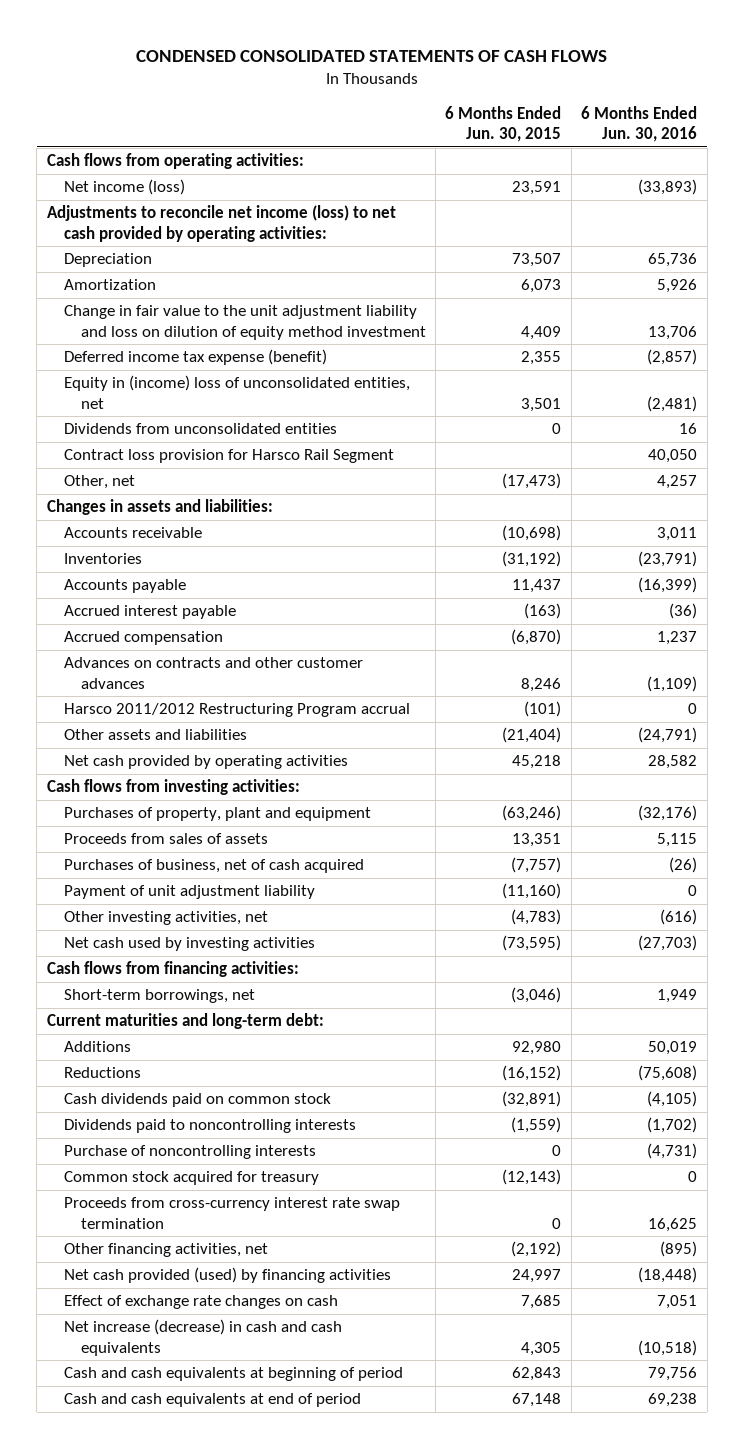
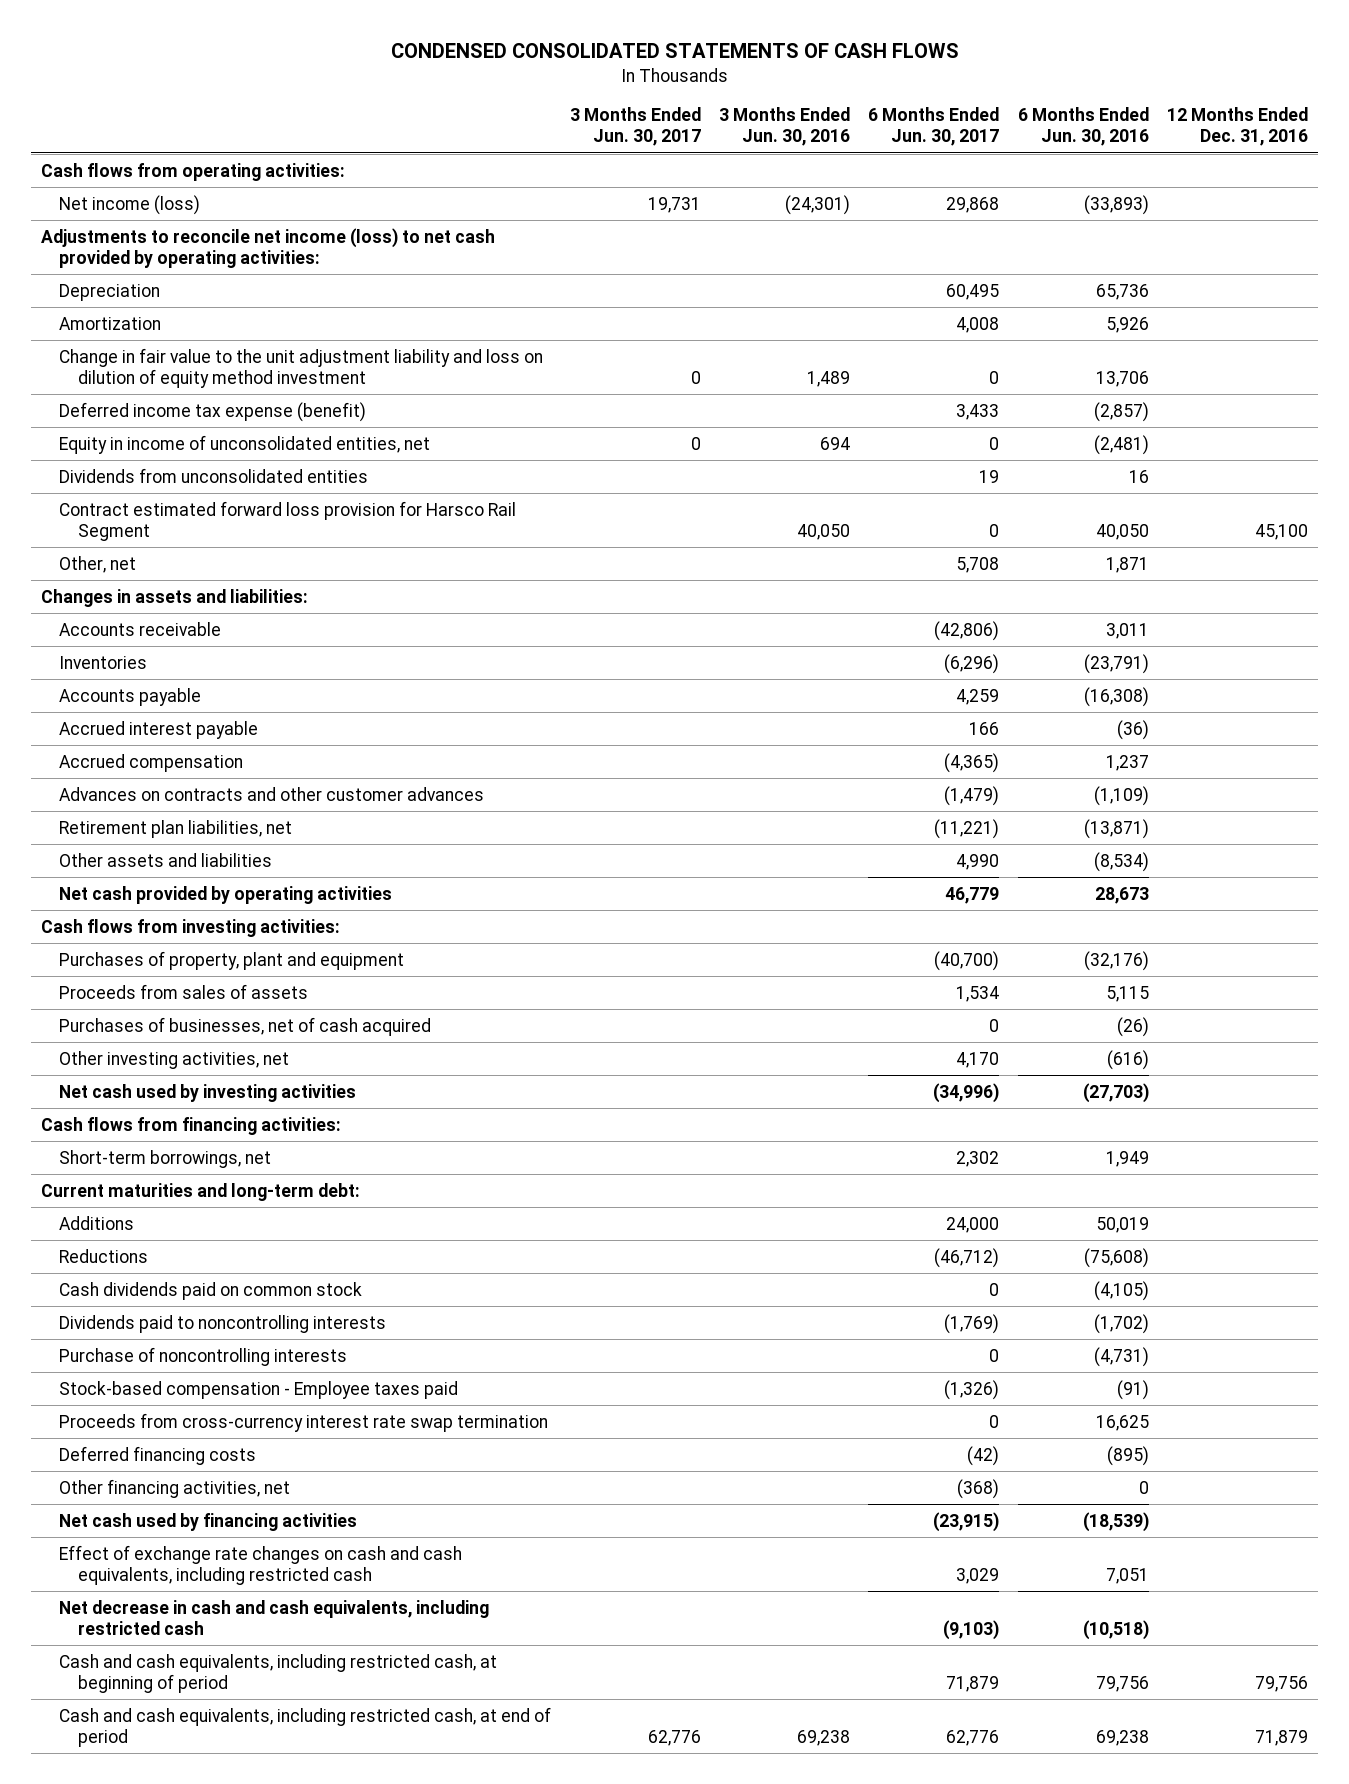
- | 6 Months Ended Jun. 30, 2015 | 6 Months Ended Jun. 30, 2016
+ | 3 Months Ended Jun. 30, 2017 | 3 Months Ended Jun. 30, 2016 | 6 Months Ended Jun. 30, 2017 | 6 Months Ended Jun. 30, 2016 | 12 Months Ended Dec. 31, 2016
- Equity in (income) loss of unconsolidated entities, net | 3,501 | (2,481)
+ Equity in income of unconsolidated entities, net | 0 | 694 | 0 | (2,481) |
- Contract loss provision for Harsco Rail Segment | | 40,050
- Other, net | (17,473) | 4,257
+ Contract estimated forward loss provision for Harsco Rail Segment | | 40,050 | 0 | 40,050 | 45,100
+ Other, net | | | 5,708 | 1,871 |
- Accounts payable | 11,437 | (16,399)
+ Accounts payable | | | 4,259 | (16,308) |
- Harsco 2011/2012 Restructuring Program accrual | (101) | 0
- Other assets and liabilities | (21,404) | (24,791)
- Net cash provided by operating activities | 45,218 | 28,582
+ Retirement plan liabilities, net | | | (11,221) | (13,871) |
+ Other assets and liabilities | | | 4,990 | (8,534) |
+ Net cash provided by operating activities | | | 46,779 | 28,673 |
- Purchases of business, net of cash acquired | (7,757) | (26)
- Payment of unit adjustment liability | (11,160) | 0
+ Purchases of businesses, net of cash acquired | | | 0 | (26) |
- Common stock acquired for treasury | (12,143) | 0
+ Stock-based compensation - Employee taxes paid | | | (1,326) | (91) |
- Other financing activities, net | (2,192) | (895)
- Net cash provided (used) by financing activities | 24,997 | (18,448)
- Effect of exchange rate changes on cash | 7,685 | 7,051
- Net increase (decrease) in cash and cash equivalents | 4,305 | (10,518)
- Cash and cash equivalents at beginning of period | 62,843 | 79,756
- Cash and cash equivalents at end of period | 67,148 | 69,238
+ Deferred financing costs | | | (42) | (895) |
+ Other financing activities, net | | | (368) | 0 |
+ Net cash used by financing activities | | | (23,915) | (18,539) |
+ Effect of exchange rate changes on cash and cash equivalents, including restricted cash | | | 3,029 | 7,051 |
+ Net decrease in cash and cash equivalents, including restricted cash | | | (9,103) | (10,518) |
+ Cash and cash equivalents, including restricted cash, at beginning of period | | | 71,879 | 79,756 | 79,756
+ Cash and cash equivalents, including restricted cash, at end of period | 62,776 | 69,238 | 62,776 | 69,238 | 71,879

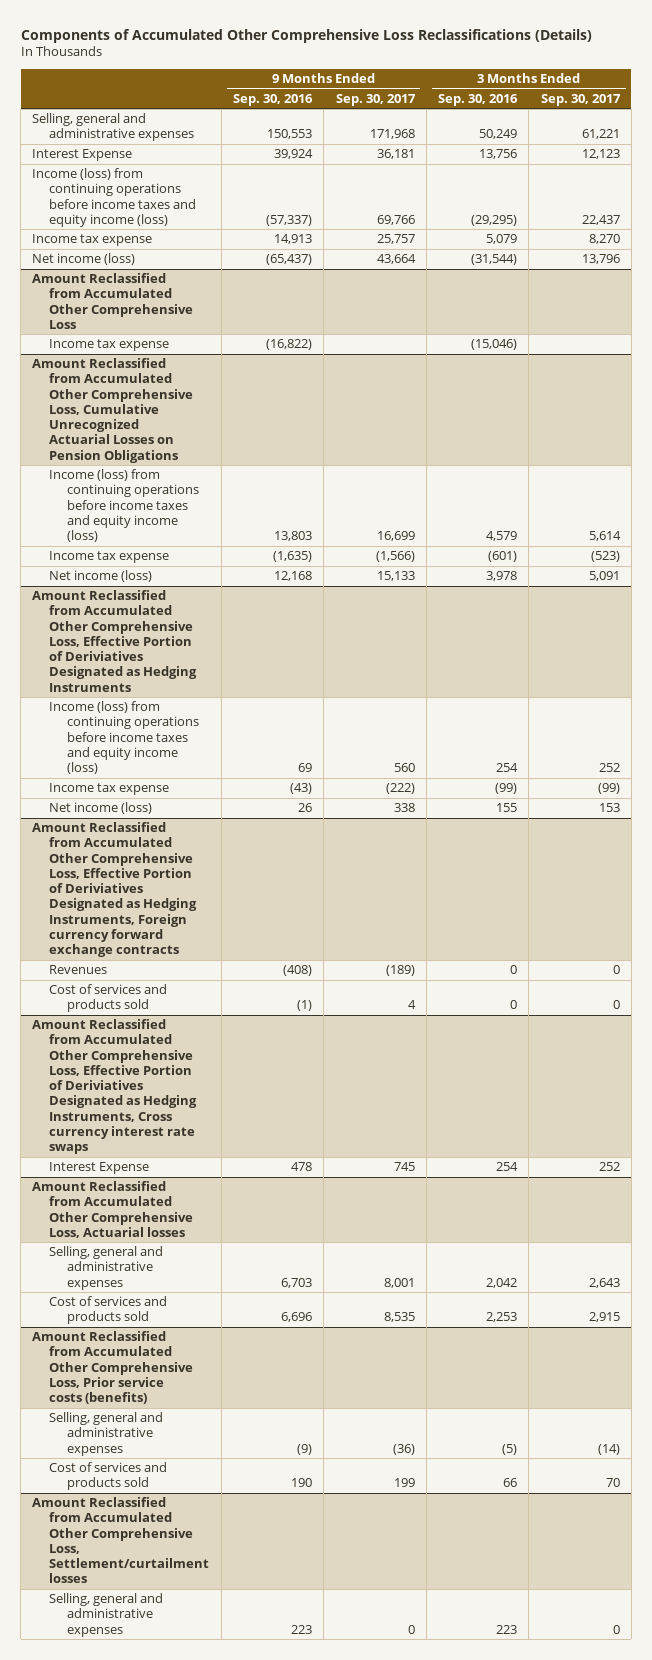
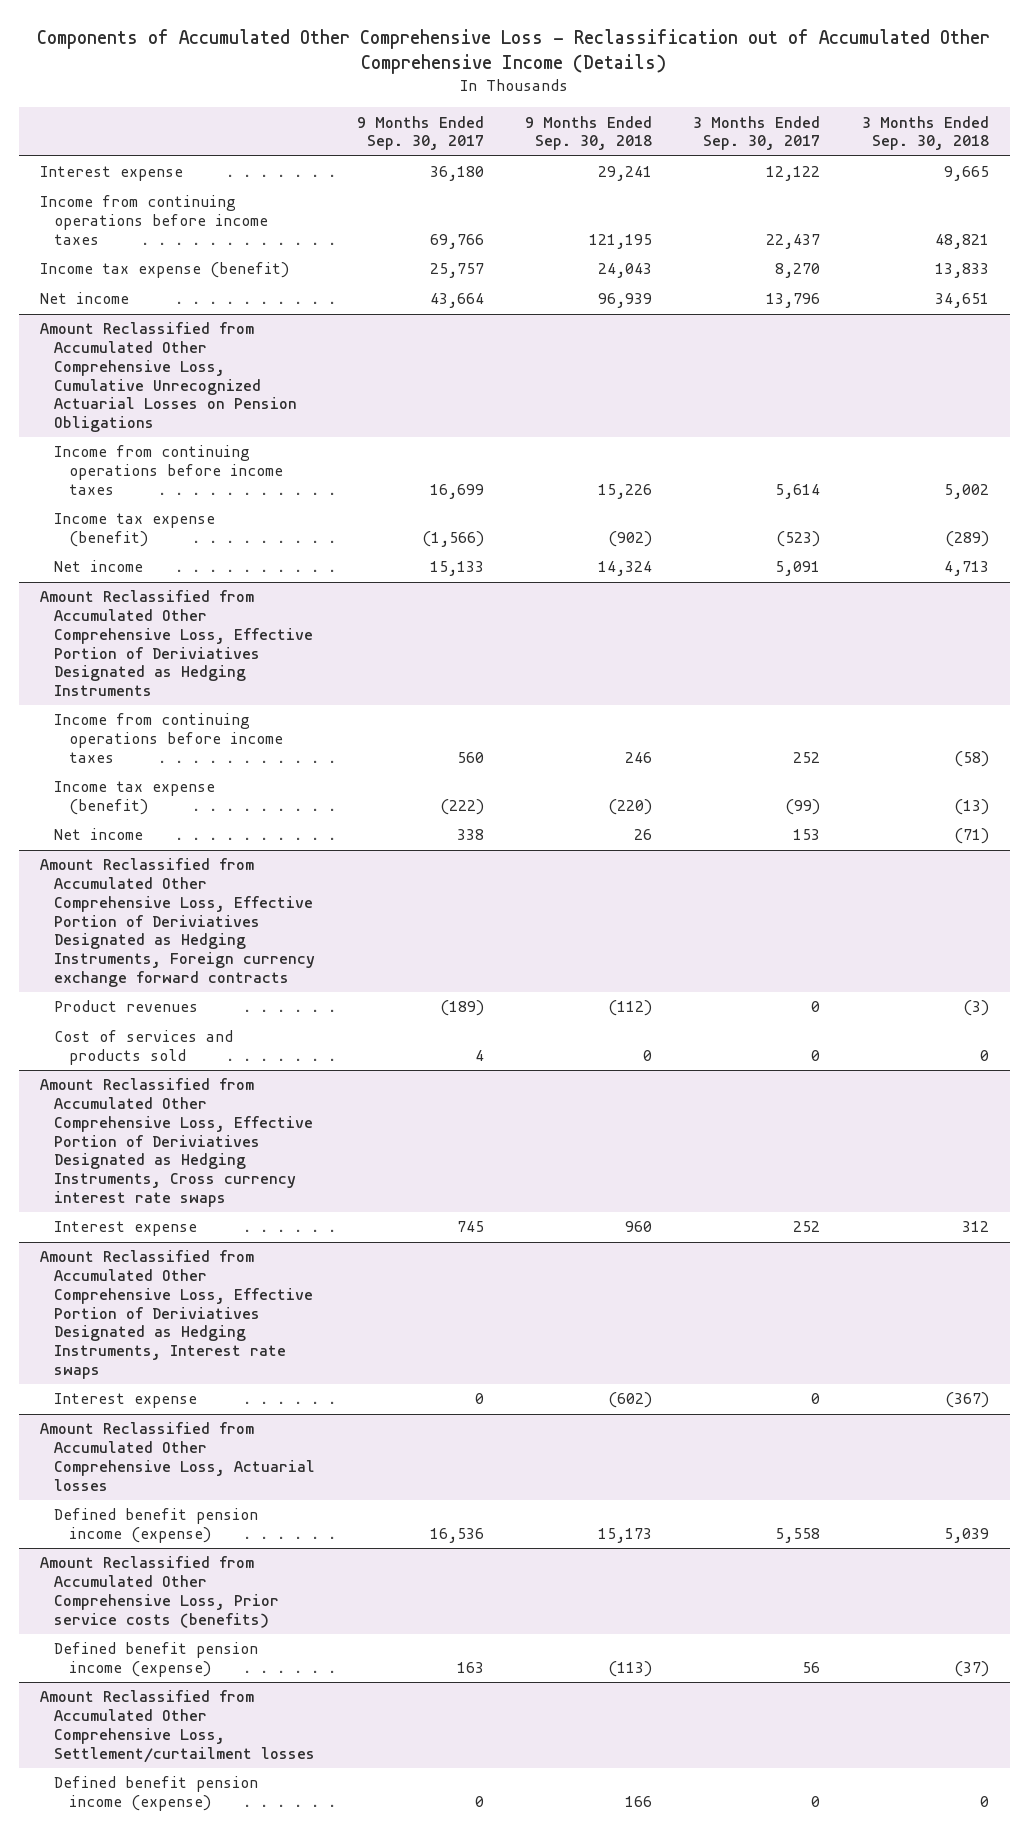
- Components of Accumulated Other Comprehensive Loss Reclassifications (Details)
+ Components of Accumulated Other Comprehensive Loss - Reclassification out of Accumulated Other Comprehensive Income (Details)
- | 9 Months Ended Sep. 30, 2016 | 9 Months Ended Sep. 30, 2017 | 3 Months Ended Sep. 30, 2016 | 3 Months Ended Sep. 30, 2017
+ | 9 Months Ended Sep. 30, 2017 | 9 Months Ended Sep. 30, 2018 | 3 Months Ended Sep. 30, 2017 | 3 Months Ended Sep. 30, 2018
- Selling, general and administrative expenses | 150,553 | 171,968 | 50,249 | 61,221
- Interest Expense | 39,924 | 36,181 | 13,756 | 12,123
- Income (loss) from continuing operations before income taxes and equity income (loss) | (57,337) | 69,766 | (29,295) | 22,437
- Income tax expense | 14,913 | 25,757 | 5,079 | 8,270
- Net income (loss) | (65,437) | 43,664 | (31,544) | 13,796
- Amount Reclassified from Accumulated Other Comprehensive Loss
- Income tax expense | (16,822) | | (15,046) |
+ Interest expense | 36,180 | 29,241 | 12,122 | 9,665
+ Income from continuing operations before income taxes | 69,766 | 121,195 | 22,437 | 48,821
+ Income tax expense (benefit) | 25,757 | 24,043 | 8,270 | 13,833
+ Net income | 43,664 | 96,939 | 13,796 | 34,651
@ Amount Reclassified from Accumulated Other Comprehensive Loss, Cumulative Unrecognized Actuarial Losses on Pension Obligations
- Income (loss) from continuing operations before income taxes and equity income (loss) | 13,803 | 16,699 | 4,579 | 5,614
- Income tax expense | (1,635) | (1,566) | (601) | (523)
- Net income (loss) | 12,168 | 15,133 | 3,978 | 5,091
+ Income from continuing operations before income taxes | 16,699 | 15,226 | 5,614 | 5,002
+ Income tax expense (benefit) | (1,566) | (902) | (523) | (289)
+ Net income | 15,133 | 14,324 | 5,091 | 4,713
@ Amount Reclassified from Accumulated Other Comprehensive Loss, Effective Portion of Deriviatives Designated as Hedging Instruments
- Income (loss) from continuing operations before income taxes and equity income (loss) | 69 | 560 | 254 | 252
- Income tax expense | (43) | (222) | (99) | (99)
- Net income (loss) | 26 | 338 | 155 | 153
- Amount Reclassified from Accumulated Other Comprehensive Loss, Effective Portion of Deriviatives Designated as Hedging Instruments, Foreign currency forward exchange contracts
- Revenues | (408) | (189) | 0 | 0
@ Amount Reclassified from Accumulated Other Comprehensive Loss, Effective Portion of Deriviatives Designated as Hedging Instruments
+ Income from continuing operations before income taxes | 560 | 246 | 252 | (58)
+ Income tax expense (benefit) | (222) | (220) | (99) | (13)
+ Net income | 338 | 26 | 153 | (71)
+ Amount Reclassified from Accumulated Other Comprehensive Loss, Effective Portion of Deriviatives Designated as Hedging Instruments, Foreign currency exchange forward contracts
+ Product revenues | (189) | (112) | 0 | (3)
@ Amount Reclassified from Accumulated Other Comprehensive Loss, Effective Portion of Deriviatives Designated as Hedging Instruments, Cross currency interest rate swaps
- Interest Expense | 478 | 745 | 254 | 252
+ Interest expense | 745 | 960 | 252 | 312
+ Amount Reclassified from Accumulated Other Comprehensive Loss, Effective Portion of Deriviatives Designated as Hedging Instruments, Interest rate swaps
+ Interest expense | 0 | (602) | 0 | (367)
@ Amount Reclassified from Accumulated Other Comprehensive Loss, Actuarial losses
- Selling, general and administrative expenses | 6,703 | 8,001 | 2,042 | 2,643
- Cost of services and products sold | 6,696 | 8,535 | 2,253 | 2,915
+ Defined benefit pension income (expense) | 16,536 | 15,173 | 5,558 | 5,039
@ Amount Reclassified from Accumulated Other Comprehensive Loss, Prior service costs (benefits)
- Selling, general and administrative expenses | (9) | (36) | (5) | (14)
- Cost of services and products sold | 190 | 199 | 66 | 70
+ Defined benefit pension income (expense) | 163 | (113) | 56 | (37)
@ Amount Reclassified from Accumulated Other Comprehensive Loss, Settlement/curtailment losses
- Selling, general and administrative expenses | 223 | 0 | 223 | 0
+ Defined benefit pension income (expense) | 0 | 166 | 0 | 0

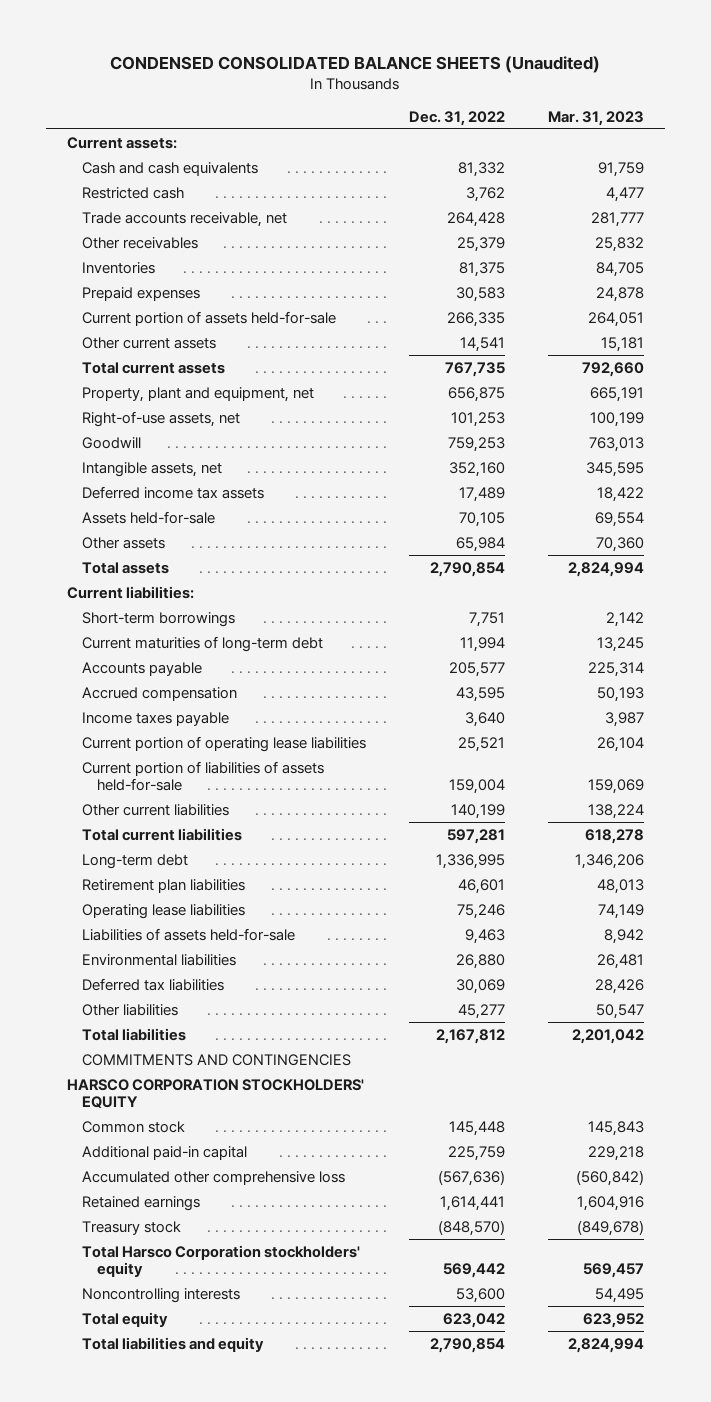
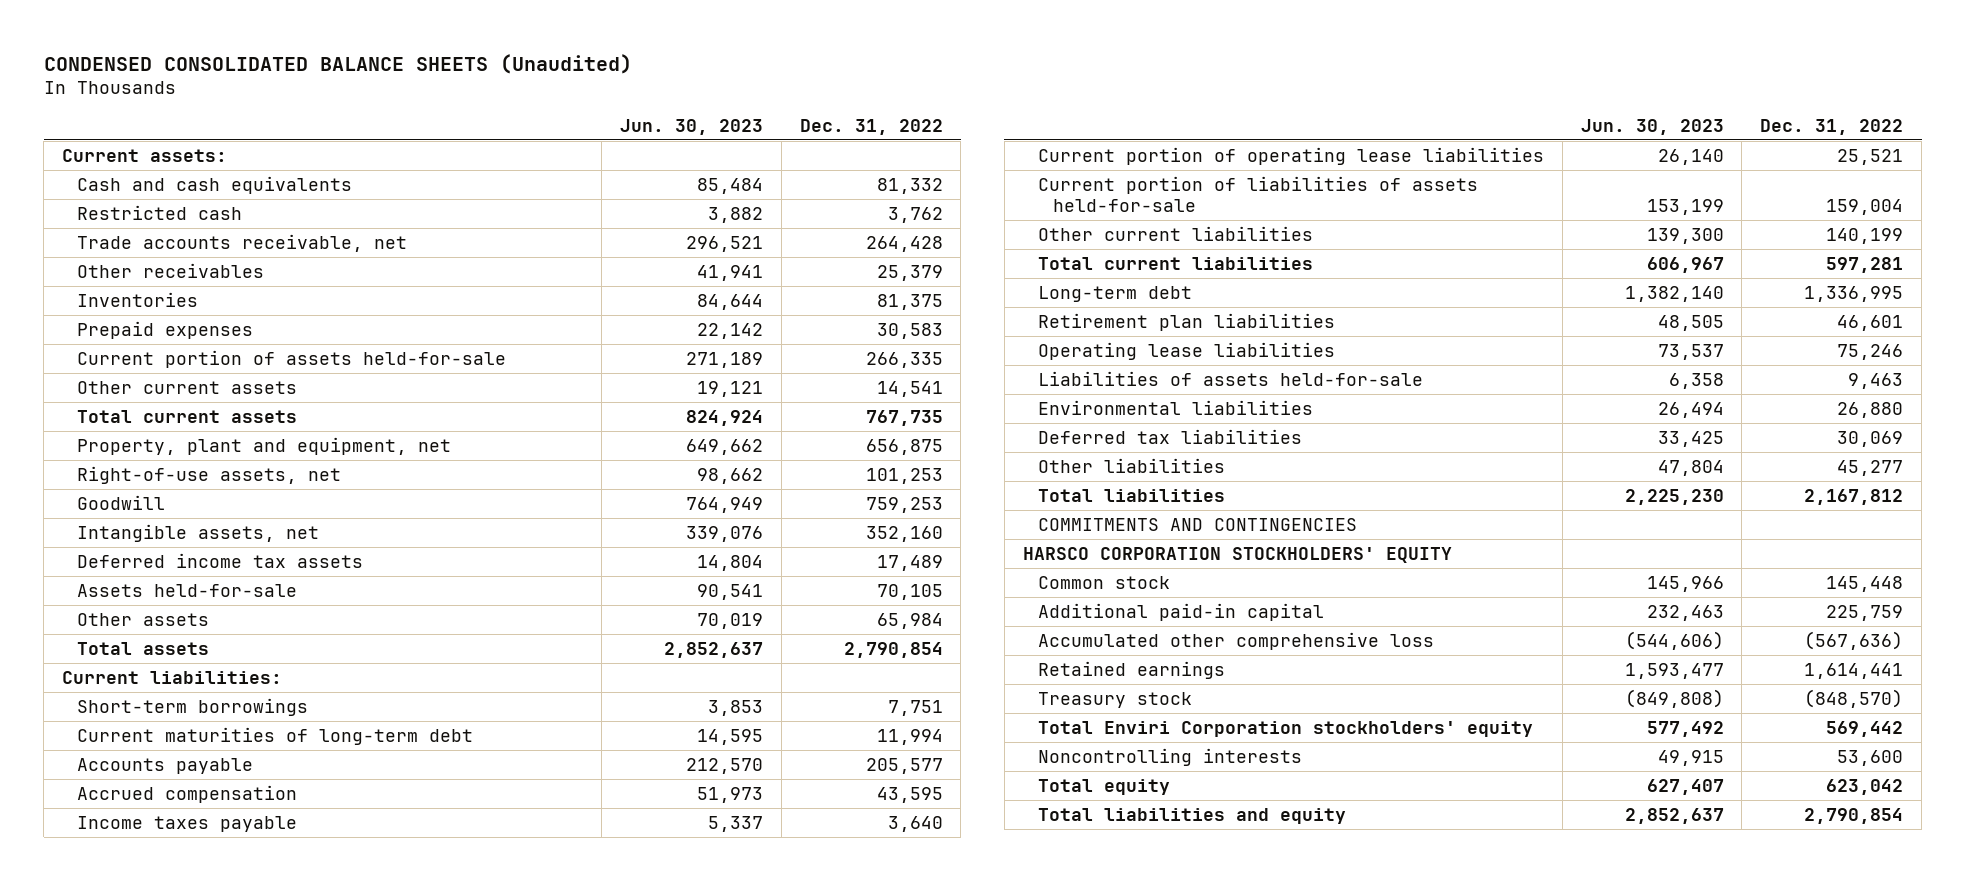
- | Dec. 31, 2022 | Mar. 31, 2023
+ | Jun. 30, 2023 | Dec. 31, 2022
- Total Harsco Corporation stockholders' equity | 569,442 | 569,457
+ Total Enviri Corporation stockholders' equity | 577,492 | 569,442

